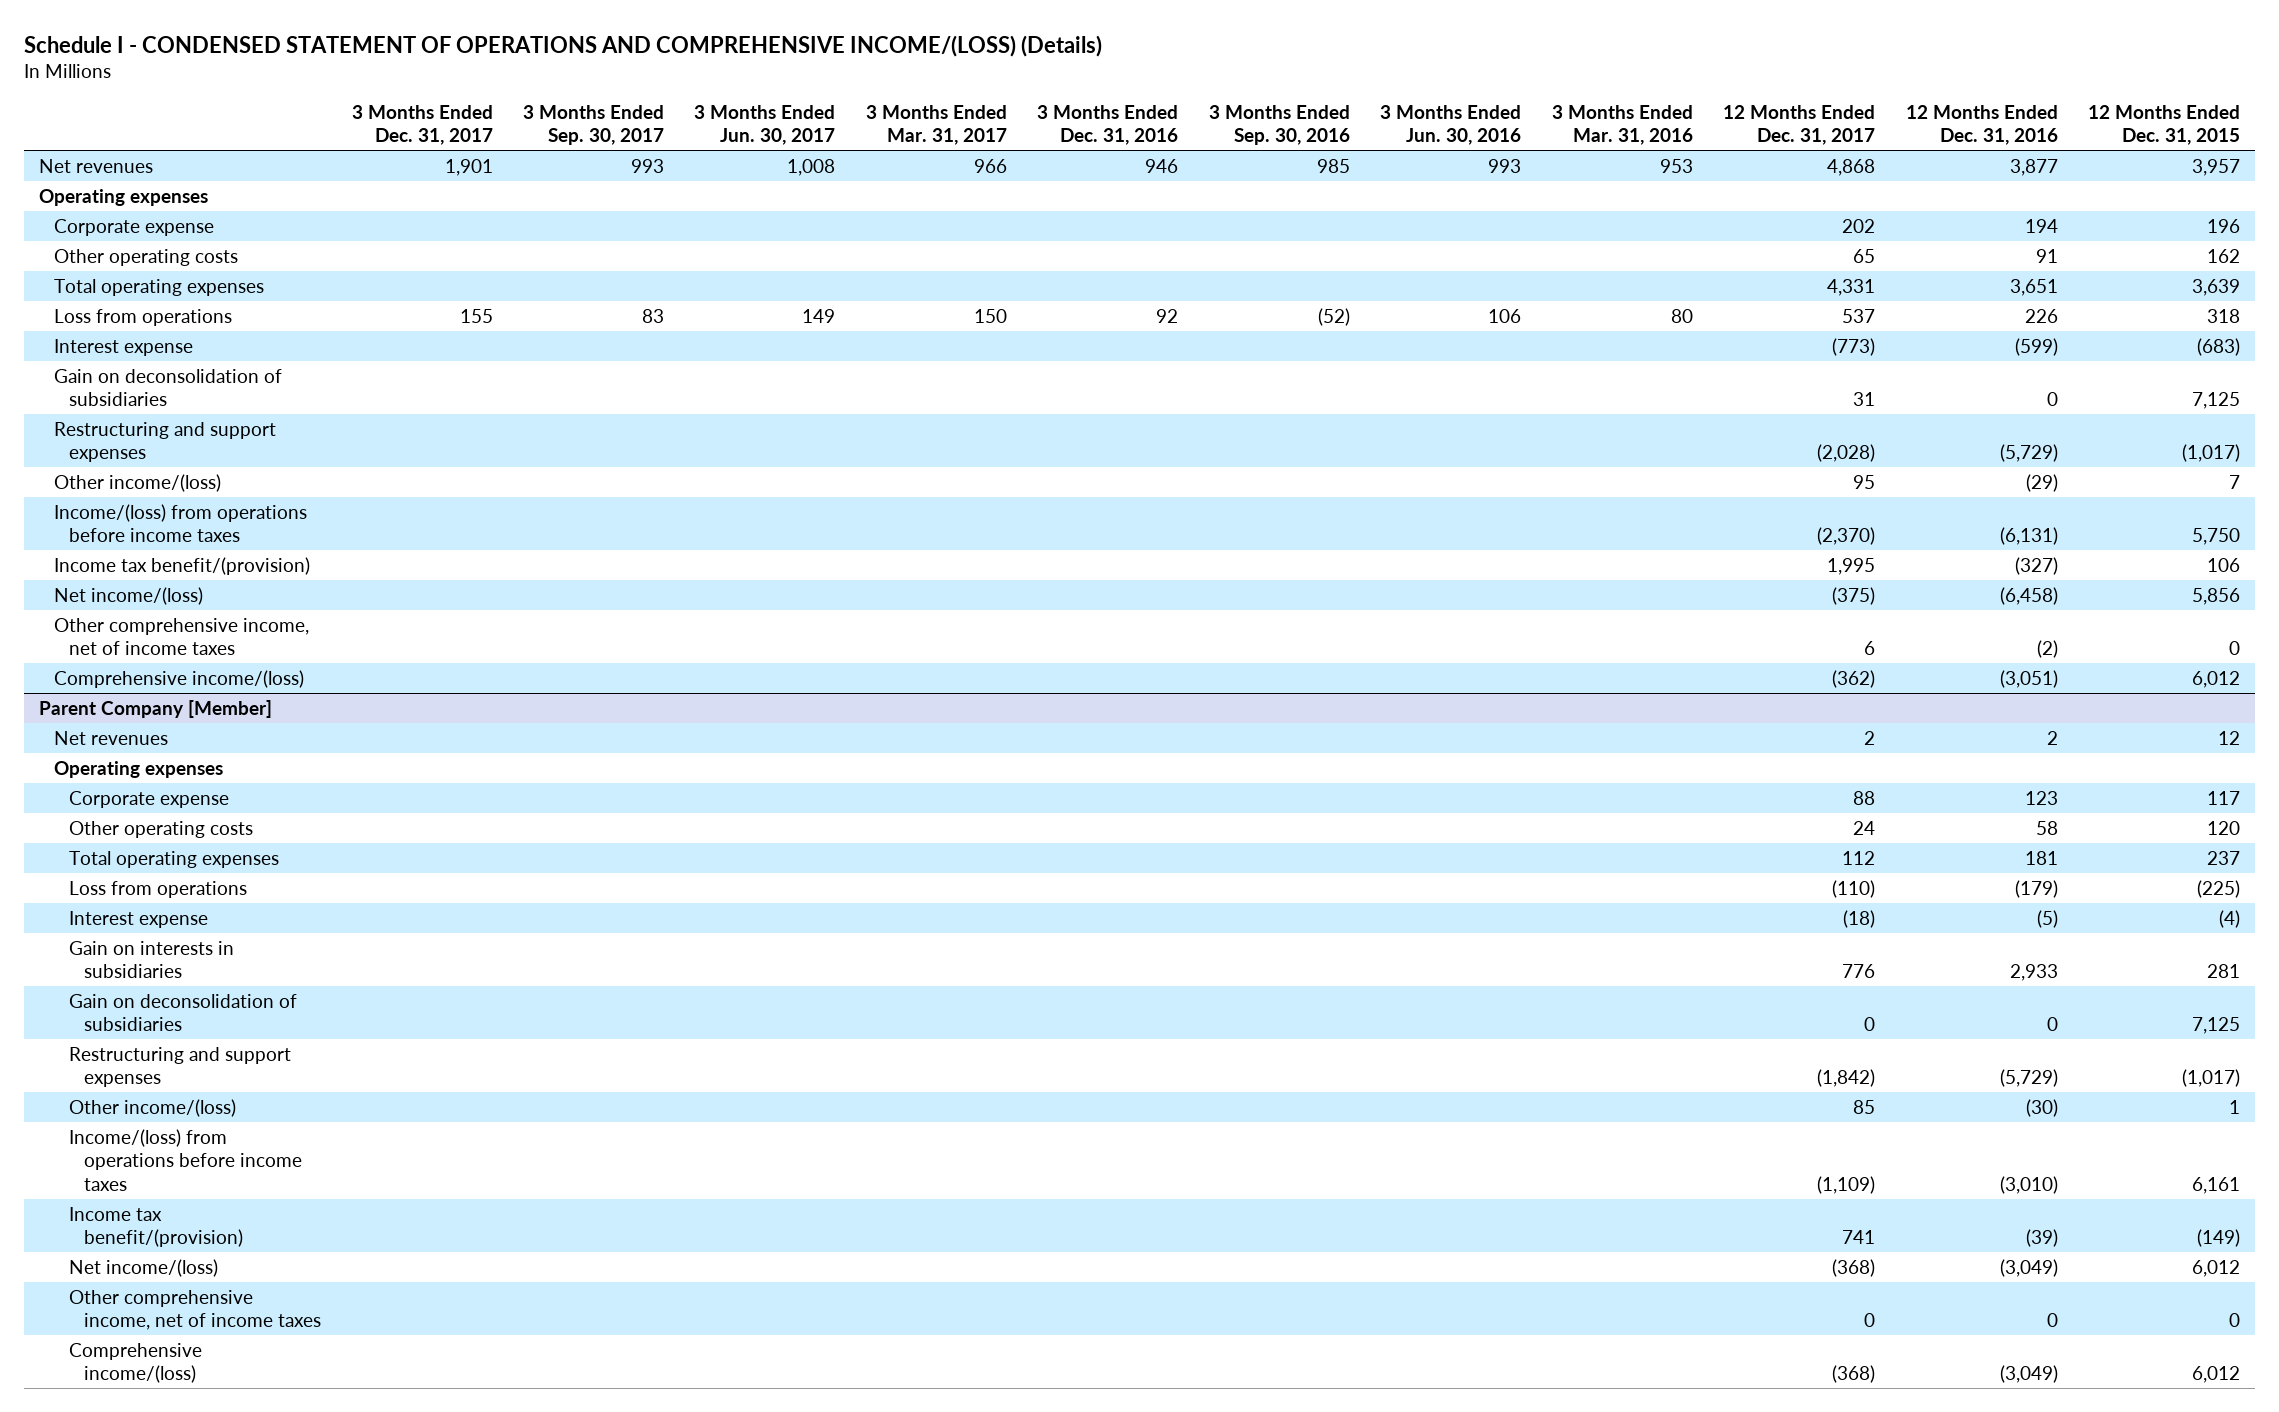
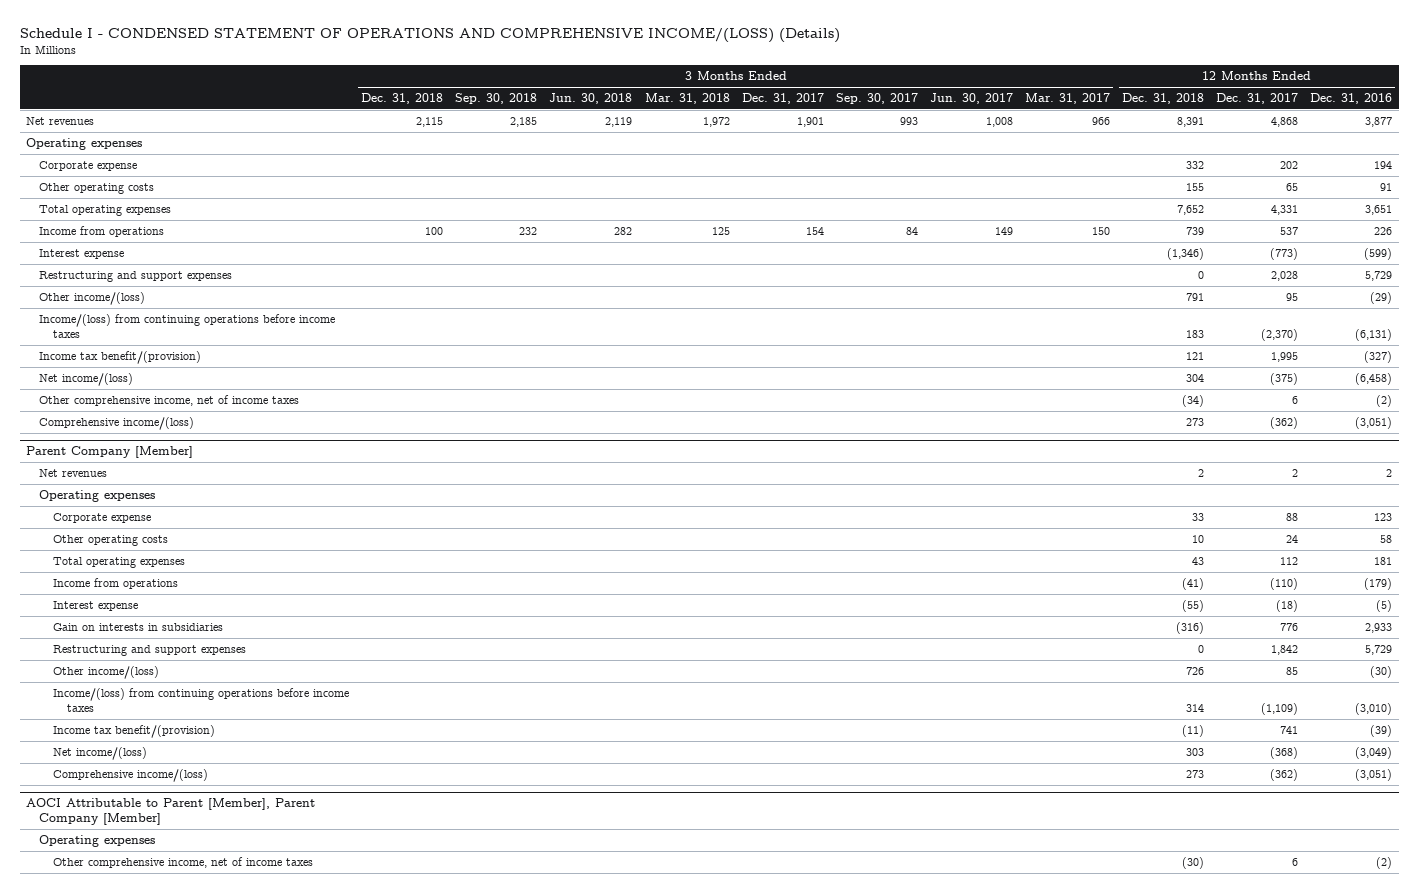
- | 3 Months Ended Dec. 31, 2017 | 3 Months Ended Sep. 30, 2017 | 3 Months Ended Jun. 30, 2017 | 3 Months Ended Mar. 31, 2017 | 3 Months Ended Dec. 31, 2016 | 3 Months Ended Sep. 30, 2016 | 3 Months Ended Jun. 30, 2016 | 3 Months Ended Mar. 31, 2016 | 12 Months Ended Dec. 31, 2017 | 12 Months Ended Dec. 31, 2016 | 12 Months Ended Dec. 31, 2015
+ | 3 Months Ended Dec. 31, 2018 | 3 Months Ended Sep. 30, 2018 | 3 Months Ended Jun. 30, 2018 | 3 Months Ended Mar. 31, 2018 | 3 Months Ended Dec. 31, 2017 | 3 Months Ended Sep. 30, 2017 | 3 Months Ended Jun. 30, 2017 | 3 Months Ended Mar. 31, 2017 | 12 Months Ended Dec. 31, 2018 | 12 Months Ended Dec. 31, 2017 | 12 Months Ended Dec. 31, 2016
- Loss from operations | 155 | 83 | 149 | 150 | 92 | (52) | 106 | 80 | 537 | 226 | 318
+ Income from operations | 100 | 232 | 282 | 125 | 154 | 84 | 149 | 150 | 739 | 537 | 226
- Gain on deconsolidation of subsidiaries | | | | | | | | | 31 | 0 | 7,125
- Restructuring and support expenses | | | | | | | | | (2,028) | (5,729) | (1,017)
+ Restructuring and support expenses | | | | | | | | | 0 | 2,028 | 5,729
- Income/(loss) from operations before income taxes | | | | | | | | | (2,370) | (6,131) | 5,750
+ Income/(loss) from continuing operations before income taxes | | | | | | | | | 183 | (2,370) | (6,131)
@ Parent Company [Member]
- Loss from operations | | | | | | | | | (110) | (179) | (225)
+ Income from operations | | | | | | | | | (41) | (110) | (179)
- Gain on deconsolidation of subsidiaries | | | | | | | | | 0 | 0 | 7,125
- Restructuring and support expenses | | | | | | | | | (1,842) | (5,729) | (1,017)
+ Restructuring and support expenses | | | | | | | | | 0 | 1,842 | 5,729
- Income/(loss) from operations before income taxes | | | | | | | | | (1,109) | (3,010) | 6,161
+ Income/(loss) from continuing operations before income taxes | | | | | | | | | 314 | (1,109) | (3,010)
- Other comprehensive income, net of income taxes | | | | | | | | | 0 | 0 | 0
- Comprehensive income/(loss) | | | | | | | | | (368) | (3,049) | 6,012
+ Comprehensive income/(loss) | | | | | | | | | 273 | (362) | (3,051)
+ AOCI Attributable to Parent [Member], Parent Company [Member]
+ Operating expenses
+ Other comprehensive income, net of income taxes | | | | | | | | | (30) | 6 | (2)

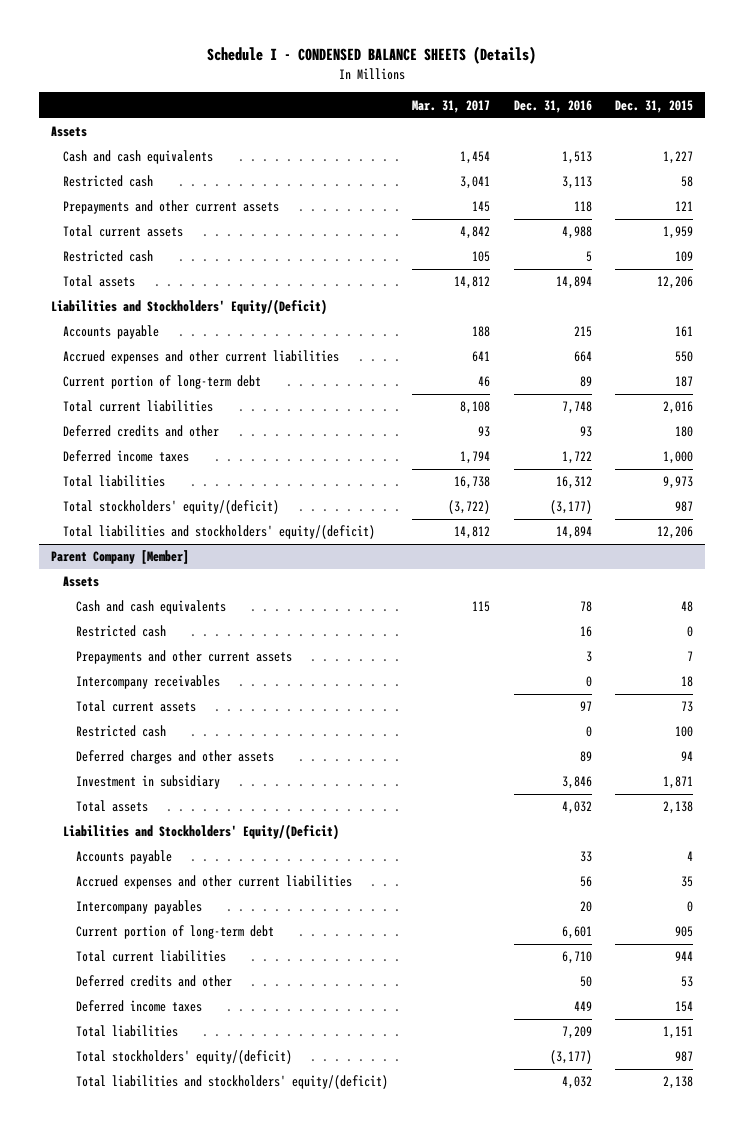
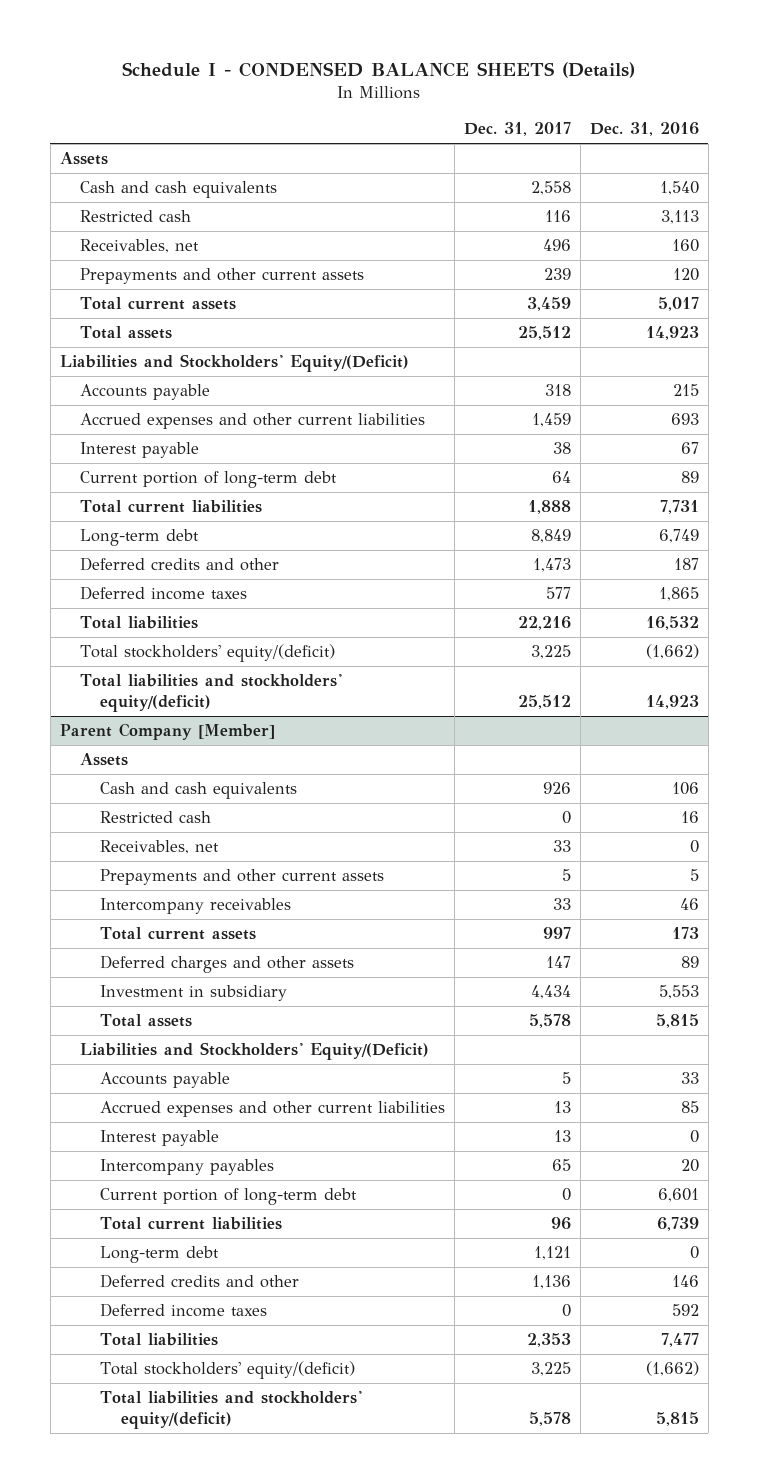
- | Mar. 31, 2017 | Dec. 31, 2016 | Dec. 31, 2015
+ | Dec. 31, 2017 | Dec. 31, 2016
- Cash and cash equivalents | 1,454 | 1,513 | 1,227
+ Cash and cash equivalents | 2,558 | 1,540
- Prepayments and other current assets | 145 | 118 | 121
- Total current assets | 4,842 | 4,988 | 1,959
- Restricted cash | 105 | 5 | 109
- Total assets | 14,812 | 14,894 | 12,206
+ Receivables, net | 496 | 160
+ Prepayments and other current assets | 239 | 120
+ Total current assets | 3,459 | 5,017
+ Total assets | 25,512 | 14,923
- Accrued expenses and other current liabilities | 641 | 664 | 550
+ Accrued expenses and other current liabilities | 1,459 | 693
+ Interest payable | 38 | 67
- Total current liabilities | 8,108 | 7,748 | 2,016
- Deferred credits and other | 93 | 93 | 180
- Deferred income taxes | 1,794 | 1,722 | 1,000
- Total liabilities | 16,738 | 16,312 | 9,973
- Total stockholders' equity/(deficit) | (3,722) | (3,177) | 987
- Total liabilities and stockholders' equity/(deficit) | 14,812 | 14,894 | 12,206
+ Total current liabilities | 1,888 | 7,731
+ Long-term debt | 8,849 | 6,749
+ Deferred credits and other | 1,473 | 187
+ Deferred income taxes | 577 | 1,865
+ Total liabilities | 22,216 | 16,532
+ Total stockholders' equity/(deficit) | 3,225 | (1,662)
+ Total liabilities and stockholders' equity/(deficit) | 25,512 | 14,923
@ Parent Company [Member]
- Cash and cash equivalents | 115 | 78 | 48
+ Cash and cash equivalents | 926 | 106
- Prepayments and other current assets | | 3 | 7
- Intercompany receivables | | 0 | 18
- Total current assets | | 97 | 73
- Restricted cash | | 0 | 100
+ Receivables, net | 33 | 0
+ Prepayments and other current assets | 5 | 5
+ Intercompany receivables | 33 | 46
+ Total current assets | 997 | 173
- Investment in subsidiary | | 3,846 | 1,871
- Total assets | | 4,032 | 2,138
+ Investment in subsidiary | 4,434 | 5,553
+ Total assets | 5,578 | 5,815
- Accrued expenses and other current liabilities | | 56 | 35
+ Accrued expenses and other current liabilities | 13 | 85
+ Interest payable | 13 | 0
- Total current liabilities | | 6,710 | 944
- Deferred credits and other | | 50 | 53
- Deferred income taxes | | 449 | 154
- Total liabilities | | 7,209 | 1,151
- Total stockholders' equity/(deficit) | | (3,177) | 987
- Total liabilities and stockholders' equity/(deficit) | | 4,032 | 2,138
+ Total current liabilities | 96 | 6,739
+ Long-term debt | 1,121 | 0
+ Deferred credits and other | 1,136 | 146
+ Deferred income taxes | 0 | 592
+ Total liabilities | 2,353 | 7,477
+ Total stockholders' equity/(deficit) | 3,225 | (1,662)
+ Total liabilities and stockholders' equity/(deficit) | 5,578 | 5,815

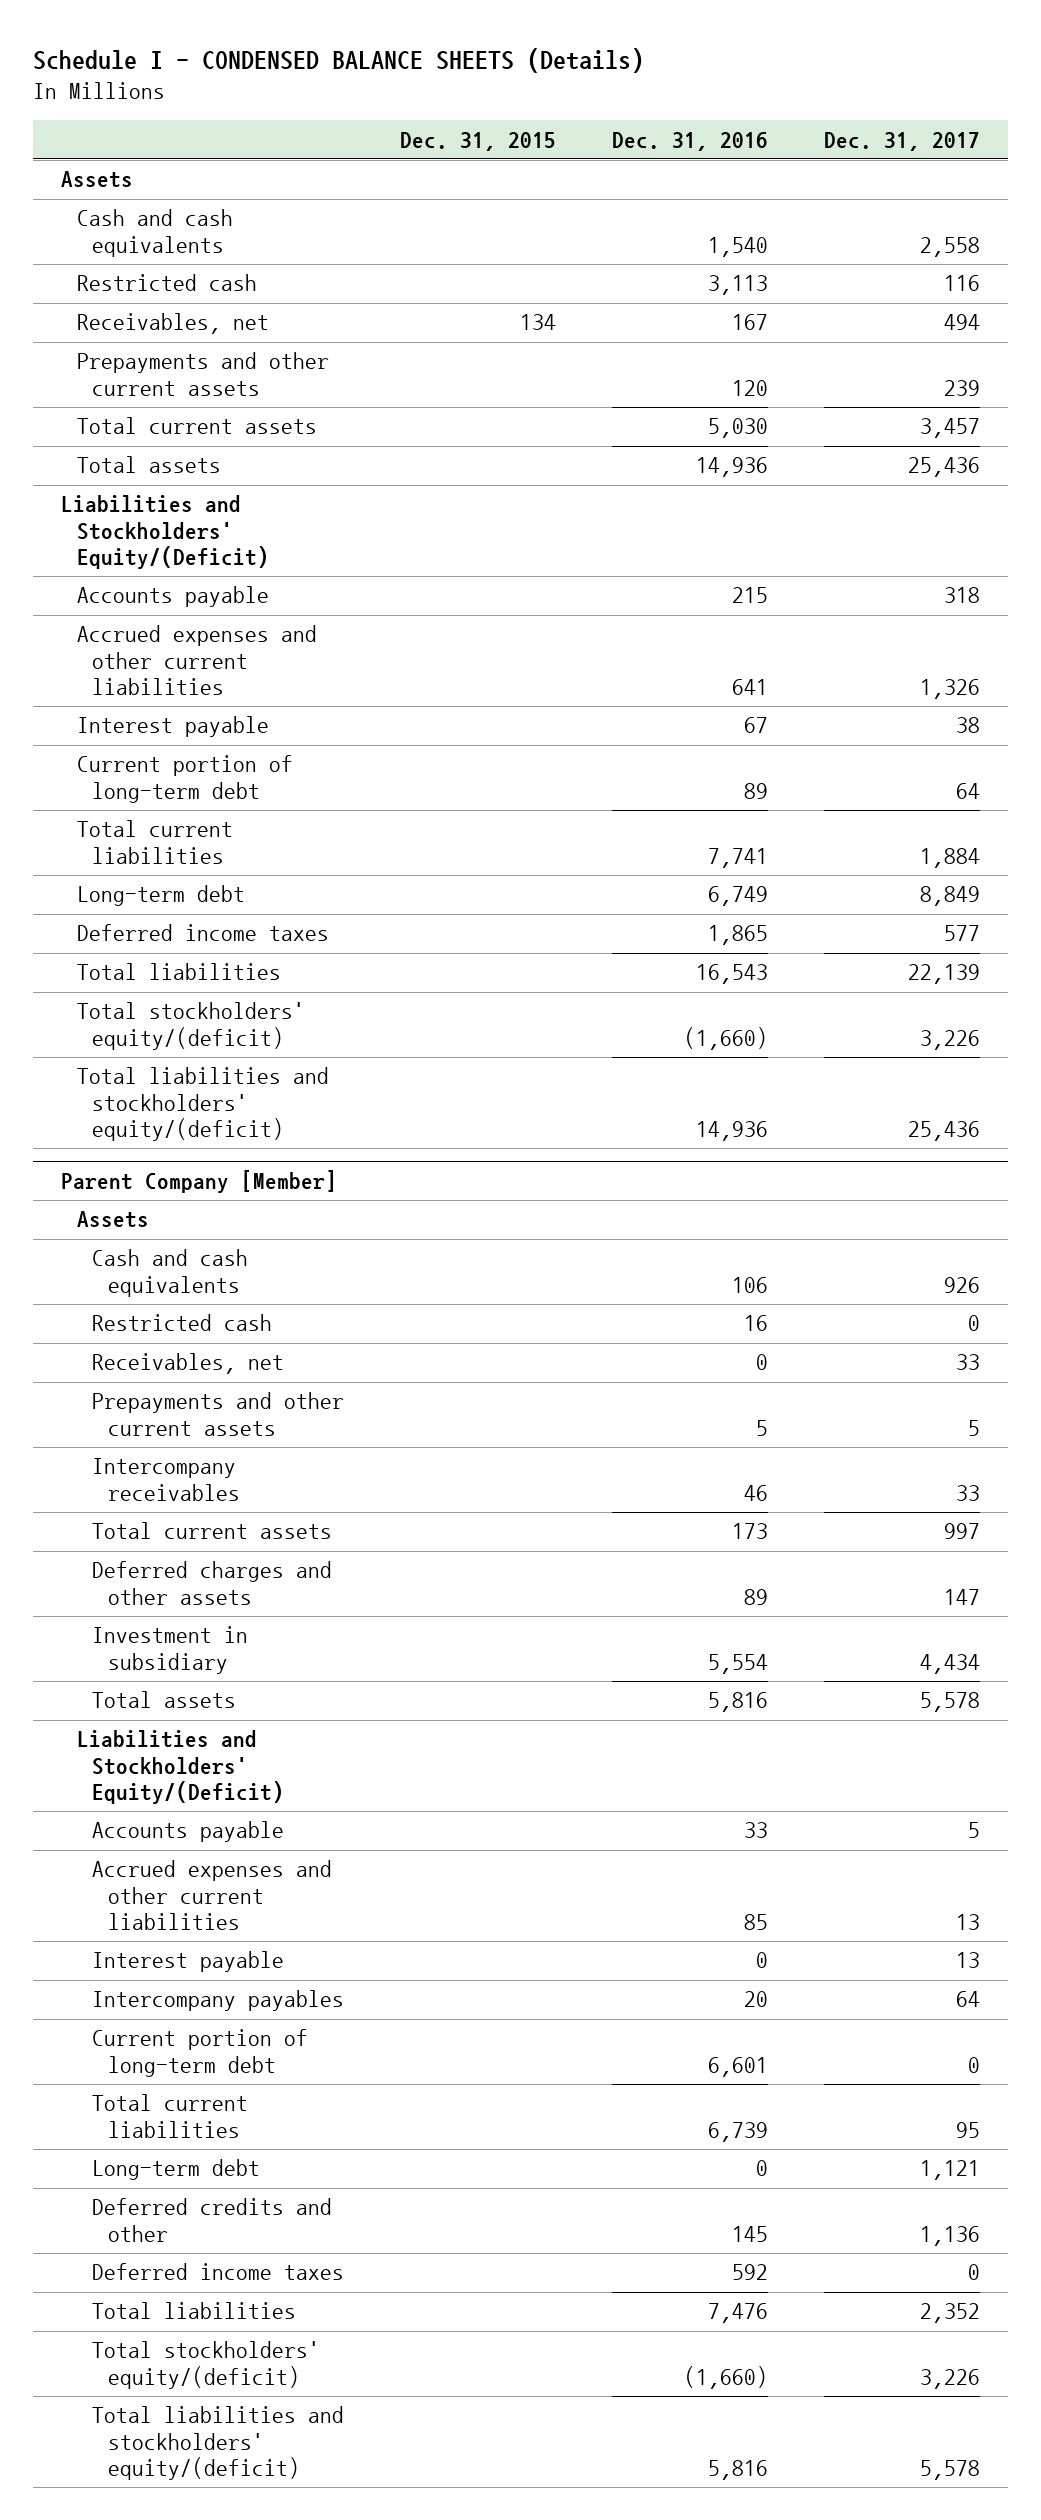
- | Dec. 31, 2017 | Dec. 31, 2016
+ | Dec. 31, 2015 | Dec. 31, 2016 | Dec. 31, 2017
- Receivables, net | 496 | 160
+ Receivables, net | 134 | 167 | 494
- Total current assets | 3,459 | 5,017
- Total assets | 25,512 | 14,923
+ Total current assets | | 5,030 | 3,457
+ Total assets | | 14,936 | 25,436
- Accrued expenses and other current liabilities | 1,459 | 693
+ Accrued expenses and other current liabilities | | 641 | 1,326
- Total current liabilities | 1,888 | 7,731
+ Total current liabilities | | 7,741 | 1,884
- Deferred credits and other | 1,473 | 187
- Total liabilities | 22,216 | 16,532
- Total stockholders' equity/(deficit) | 3,225 | (1,662)
- Total liabilities and stockholders' equity/(deficit) | 25,512 | 14,923
+ Total liabilities | | 16,543 | 22,139
+ Total stockholders' equity/(deficit) | | (1,660) | 3,226
+ Total liabilities and stockholders' equity/(deficit) | | 14,936 | 25,436
@ Parent Company [Member]
- Investment in subsidiary | 4,434 | 5,553
- Total assets | 5,578 | 5,815
+ Investment in subsidiary | | 5,554 | 4,434
+ Total assets | | 5,816 | 5,578
- Intercompany payables | 65 | 20
+ Intercompany payables | | 20 | 64
- Total current liabilities | 96 | 6,739
+ Total current liabilities | | 6,739 | 95
- Deferred credits and other | 1,136 | 146
+ Deferred credits and other | | 145 | 1,136
- Total liabilities | 2,353 | 7,477
- Total stockholders' equity/(deficit) | 3,225 | (1,662)
- Total liabilities and stockholders' equity/(deficit) | 5,578 | 5,815
+ Total liabilities | | 7,476 | 2,352
+ Total stockholders' equity/(deficit) | | (1,660) | 3,226
+ Total liabilities and stockholders' equity/(deficit) | | 5,816 | 5,578

